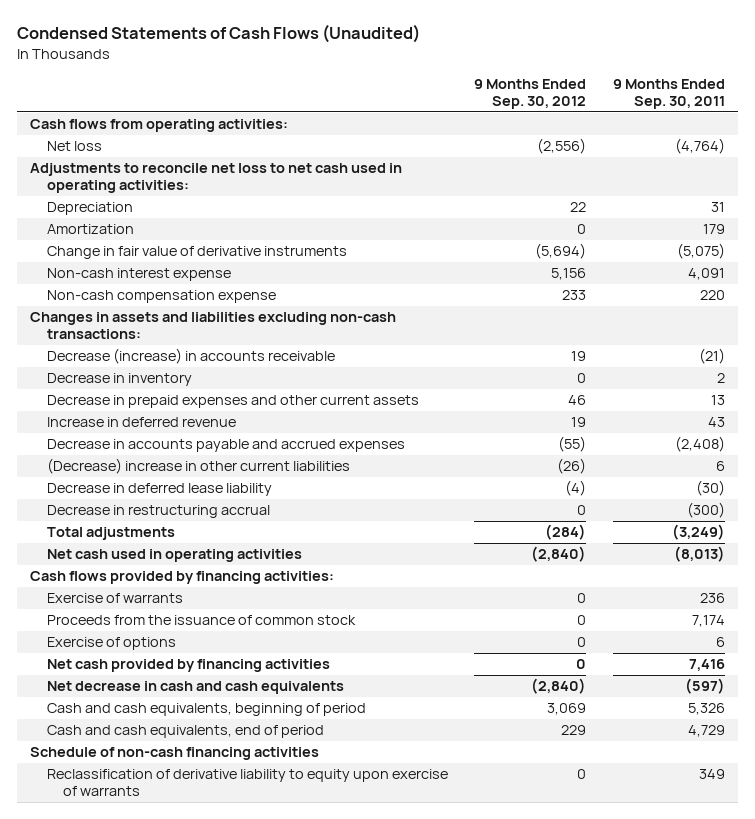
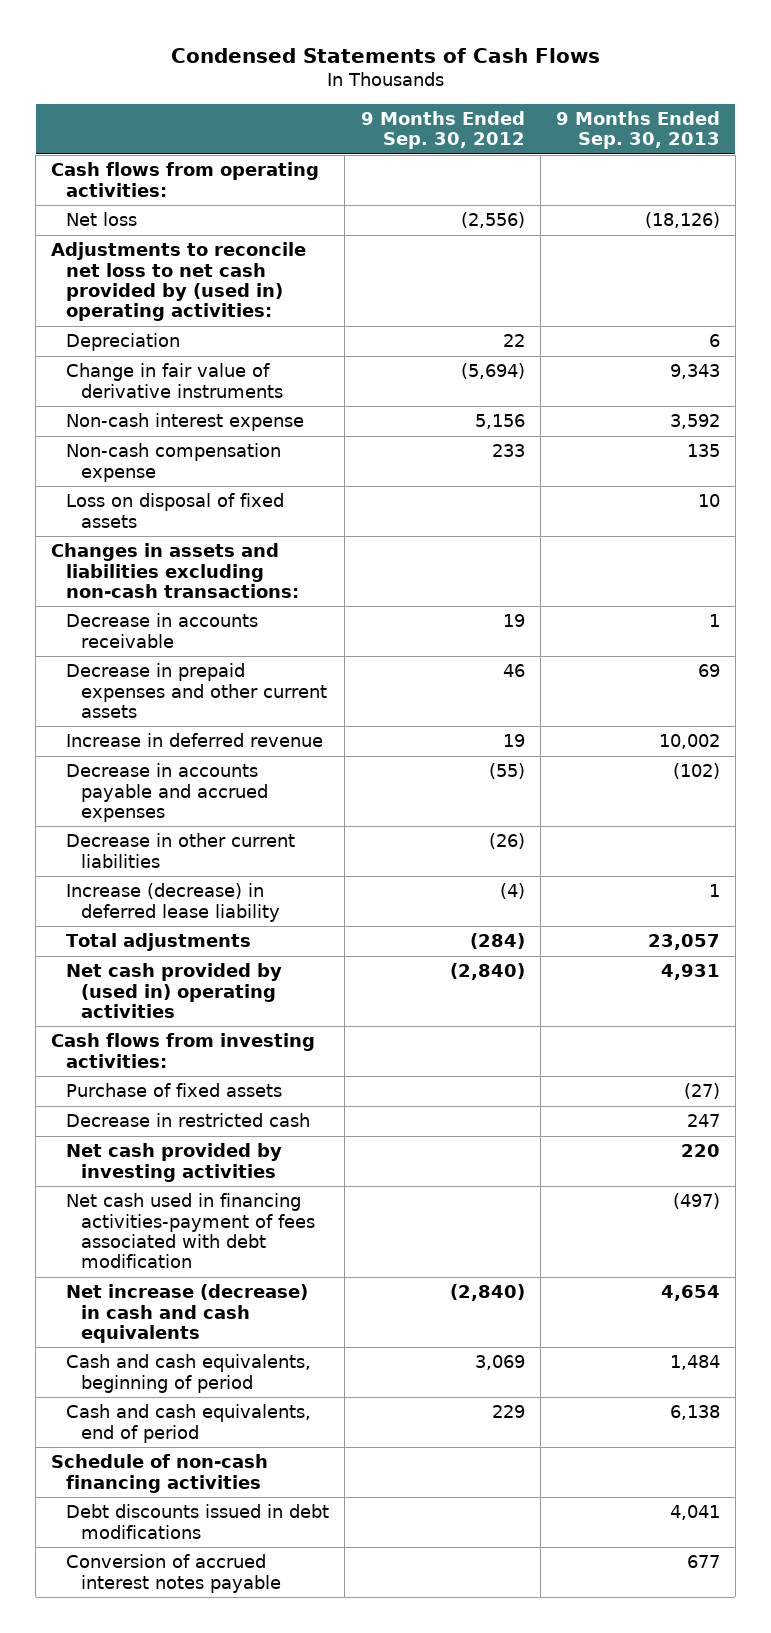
- Condensed Statements of Cash Flows (Unaudited)
+ Condensed Statements of Cash Flows
- | 9 Months Ended Sep. 30, 2012 | 9 Months Ended Sep. 30, 2011
+ | 9 Months Ended Sep. 30, 2012 | 9 Months Ended Sep. 30, 2013
- Adjustments to reconcile net loss to net cash used in operating activities:
+ Adjustments to reconcile net loss to net cash provided by (used in) operating activities:
- Amortization | 0 | 179
+ Loss on disposal of fixed assets | | 10
- Decrease (increase) in accounts receivable | 19 | (21)
- Decrease in inventory | 0 | 2
+ Decrease in accounts receivable | 19 | 1
- (Decrease) increase in other current liabilities | (26) | 6
- Decrease in deferred lease liability | (4) | (30)
- Decrease in restructuring accrual | 0 | (300)
+ Decrease in other current liabilities | (26) |
+ Increase (decrease) in deferred lease liability | (4) | 1
- Net cash used in operating activities | (2,840) | (8,013)
- Cash flows provided by financing activities:
- Exercise of warrants | 0 | 236
- Proceeds from the issuance of common stock | 0 | 7,174
- Exercise of options | 0 | 6
- Net cash provided by financing activities | 0 | 7,416
- Net decrease in cash and cash equivalents | (2,840) | (597)
+ Net cash provided by (used in) operating activities | (2,840) | 4,931
+ Cash flows from investing activities:
+ Purchase of fixed assets | | (27)
+ Decrease in restricted cash | | 247
+ Net cash provided by investing activities | | 220
+ Net cash used in financing activities-payment of fees associated with debt modification | | (497)
+ Net increase (decrease) in cash and cash equivalents | (2,840) | 4,654
- Reclassification of derivative liability to equity upon exercise of warrants | 0 | 349
+ Debt discounts issued in debt modifications | | 4,041
+ Conversion of accrued interest notes payable | | 677

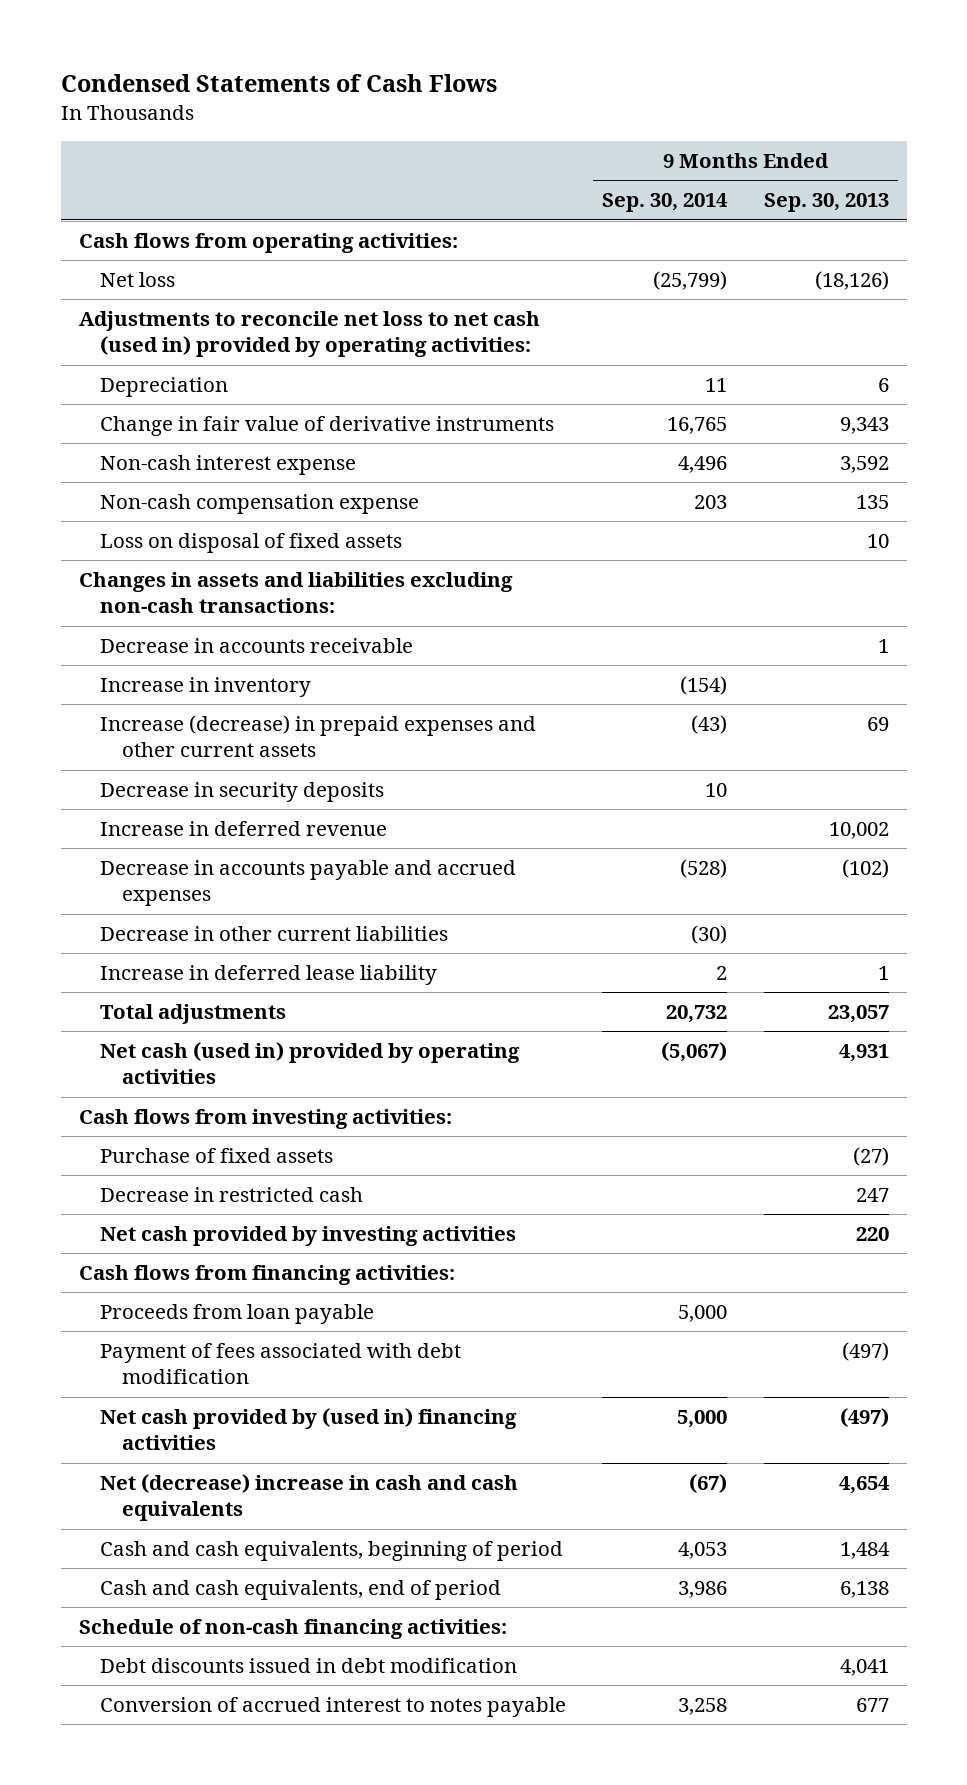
- | 9 Months Ended Sep. 30, 2012 | 9 Months Ended Sep. 30, 2013
+ | 9 Months Ended Sep. 30, 2014 | 9 Months Ended Sep. 30, 2013
- Adjustments to reconcile net loss to net cash provided by (used in) operating activities:
+ Adjustments to reconcile net loss to net cash (used in) provided by operating activities:
- Decrease in prepaid expenses and other current assets | 46 | 69
+ Increase in inventory | (154) |
+ Increase (decrease) in prepaid expenses and other current assets | (43) | 69
+ Decrease in security deposits | 10 |
- Increase (decrease) in deferred lease liability | (4) | 1
+ Increase in deferred lease liability | 2 | 1
- Net cash provided by (used in) operating activities | (2,840) | 4,931
+ Net cash (used in) provided by operating activities | (5,067) | 4,931
- Net cash used in financing activities-payment of fees associated with debt modification | | (497)
- Net increase (decrease) in cash and cash equivalents | (2,840) | 4,654
+ Cash flows from financing activities:
+ Proceeds from loan payable | 5,000 |
+ Payment of fees associated with debt modification | | (497)
+ Net cash provided by (used in) financing activities | 5,000 | (497)
+ Net (decrease) increase in cash and cash equivalents | (67) | 4,654
- Schedule of non-cash financing activities
- Debt discounts issued in debt modifications | | 4,041
- Conversion of accrued interest notes payable | | 677
+ Schedule of non-cash financing activities:
+ Debt discounts issued in debt modification | | 4,041
+ Conversion of accrued interest to notes payable | 3,258 | 677

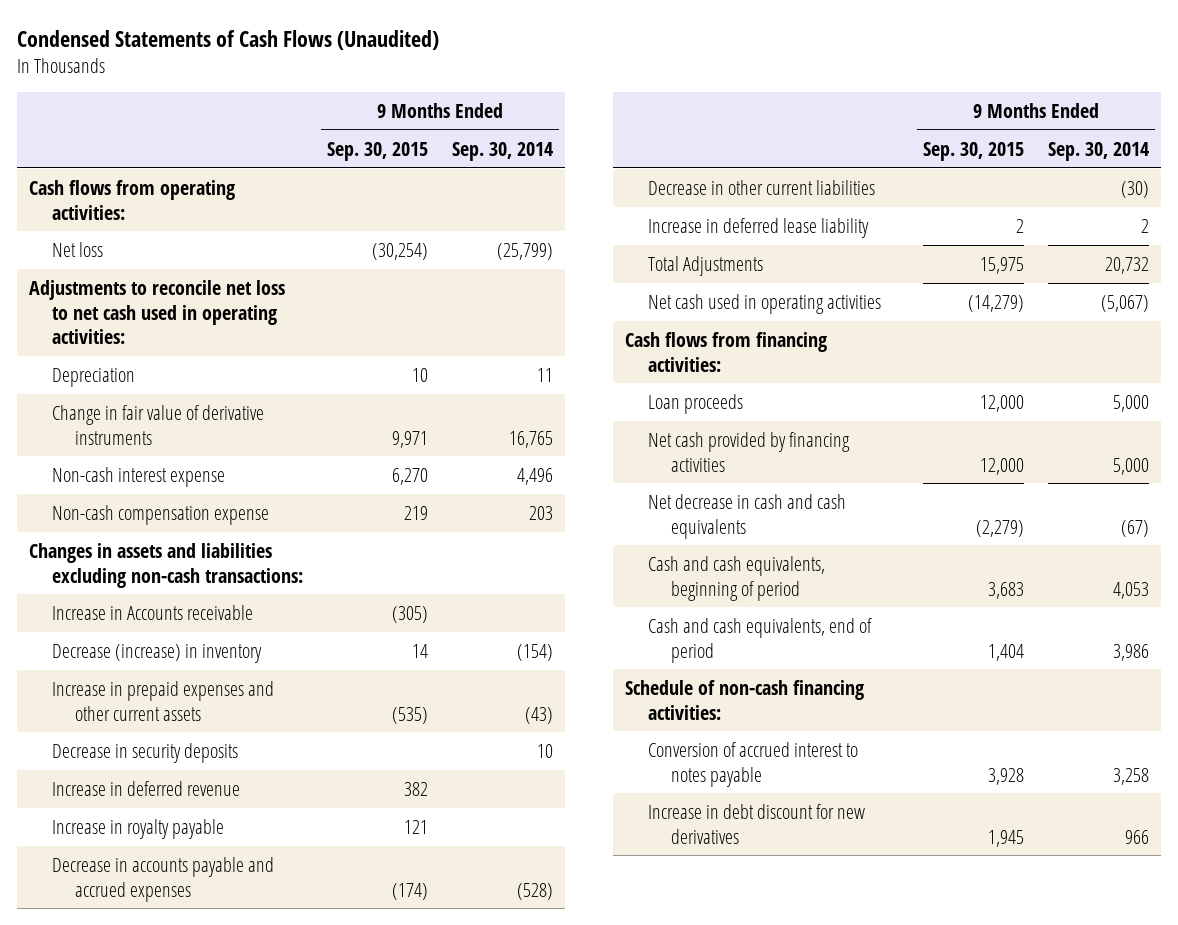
- Condensed Statements of Cash Flows
+ Condensed Statements of Cash Flows (Unaudited)
- | 9 Months Ended Sep. 30, 2014 | 9 Months Ended Sep. 30, 2013
+ | 9 Months Ended Sep. 30, 2015 | 9 Months Ended Sep. 30, 2014
- Adjustments to reconcile net loss to net cash (used in) provided by operating activities:
+ Adjustments to reconcile net loss to net cash used in operating activities:
- Loss on disposal of fixed assets | | 10
- Decrease in accounts receivable | | 1
- Increase in inventory | (154) |
- Increase (decrease) in prepaid expenses and other current assets | (43) | 69
+ Increase in Accounts receivable | (305) |
+ Decrease (increase) in inventory | 14 | (154)
+ Increase in prepaid expenses and other current assets | (535) | (43)
+ Increase in royalty payable | 121 |
- Total adjustments | 20,732 | 23,057
- Net cash (used in) provided by operating activities | (5,067) | 4,931
- Cash flows from investing activities:
- Purchase of fixed assets | | (27)
- Decrease in restricted cash | | 247
- Net cash provided by investing activities | | 220
+ Total Adjustments | 15,975 | 20,732
+ Net cash used in operating activities | (14,279) | (5,067)
- Proceeds from loan payable | 5,000 |
- Payment of fees associated with debt modification | | (497)
- Net cash provided by (used in) financing activities | 5,000 | (497)
- Net (decrease) increase in cash and cash equivalents | (67) | 4,654
+ Loan proceeds | 12,000 | 5,000
+ Net cash provided by financing activities | 12,000 | 5,000
+ Net decrease in cash and cash equivalents | (2,279) | (67)
- Debt discounts issued in debt modification | | 4,041
+ Increase in debt discount for new derivatives | 1,945 | 966

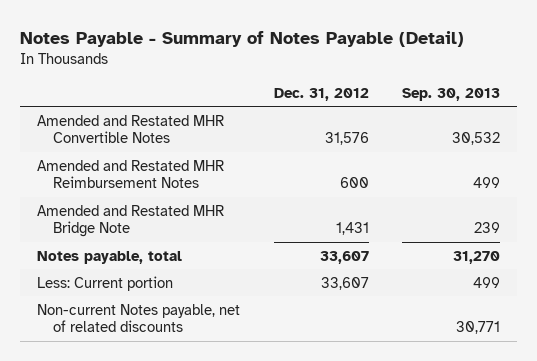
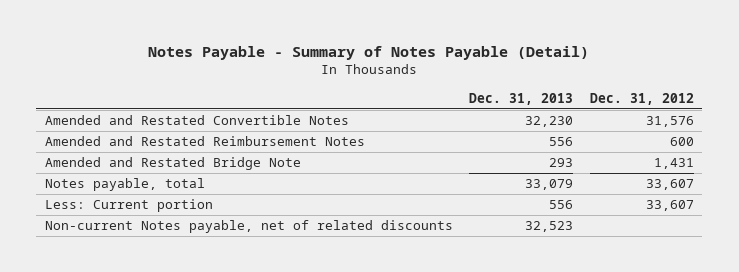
- | Dec. 31, 2012 | Sep. 30, 2013
+ | Dec. 31, 2013 | Dec. 31, 2012
- Amended and Restated MHR Convertible Notes | 31,576 | 30,532
- Amended and Restated MHR Reimbursement Notes | 600 | 499
- Amended and Restated MHR Bridge Note | 1,431 | 239
+ Amended and Restated Convertible Notes | 32,230 | 31,576
+ Amended and Restated Reimbursement Notes | 556 | 600
+ Amended and Restated Bridge Note | 293 | 1,431

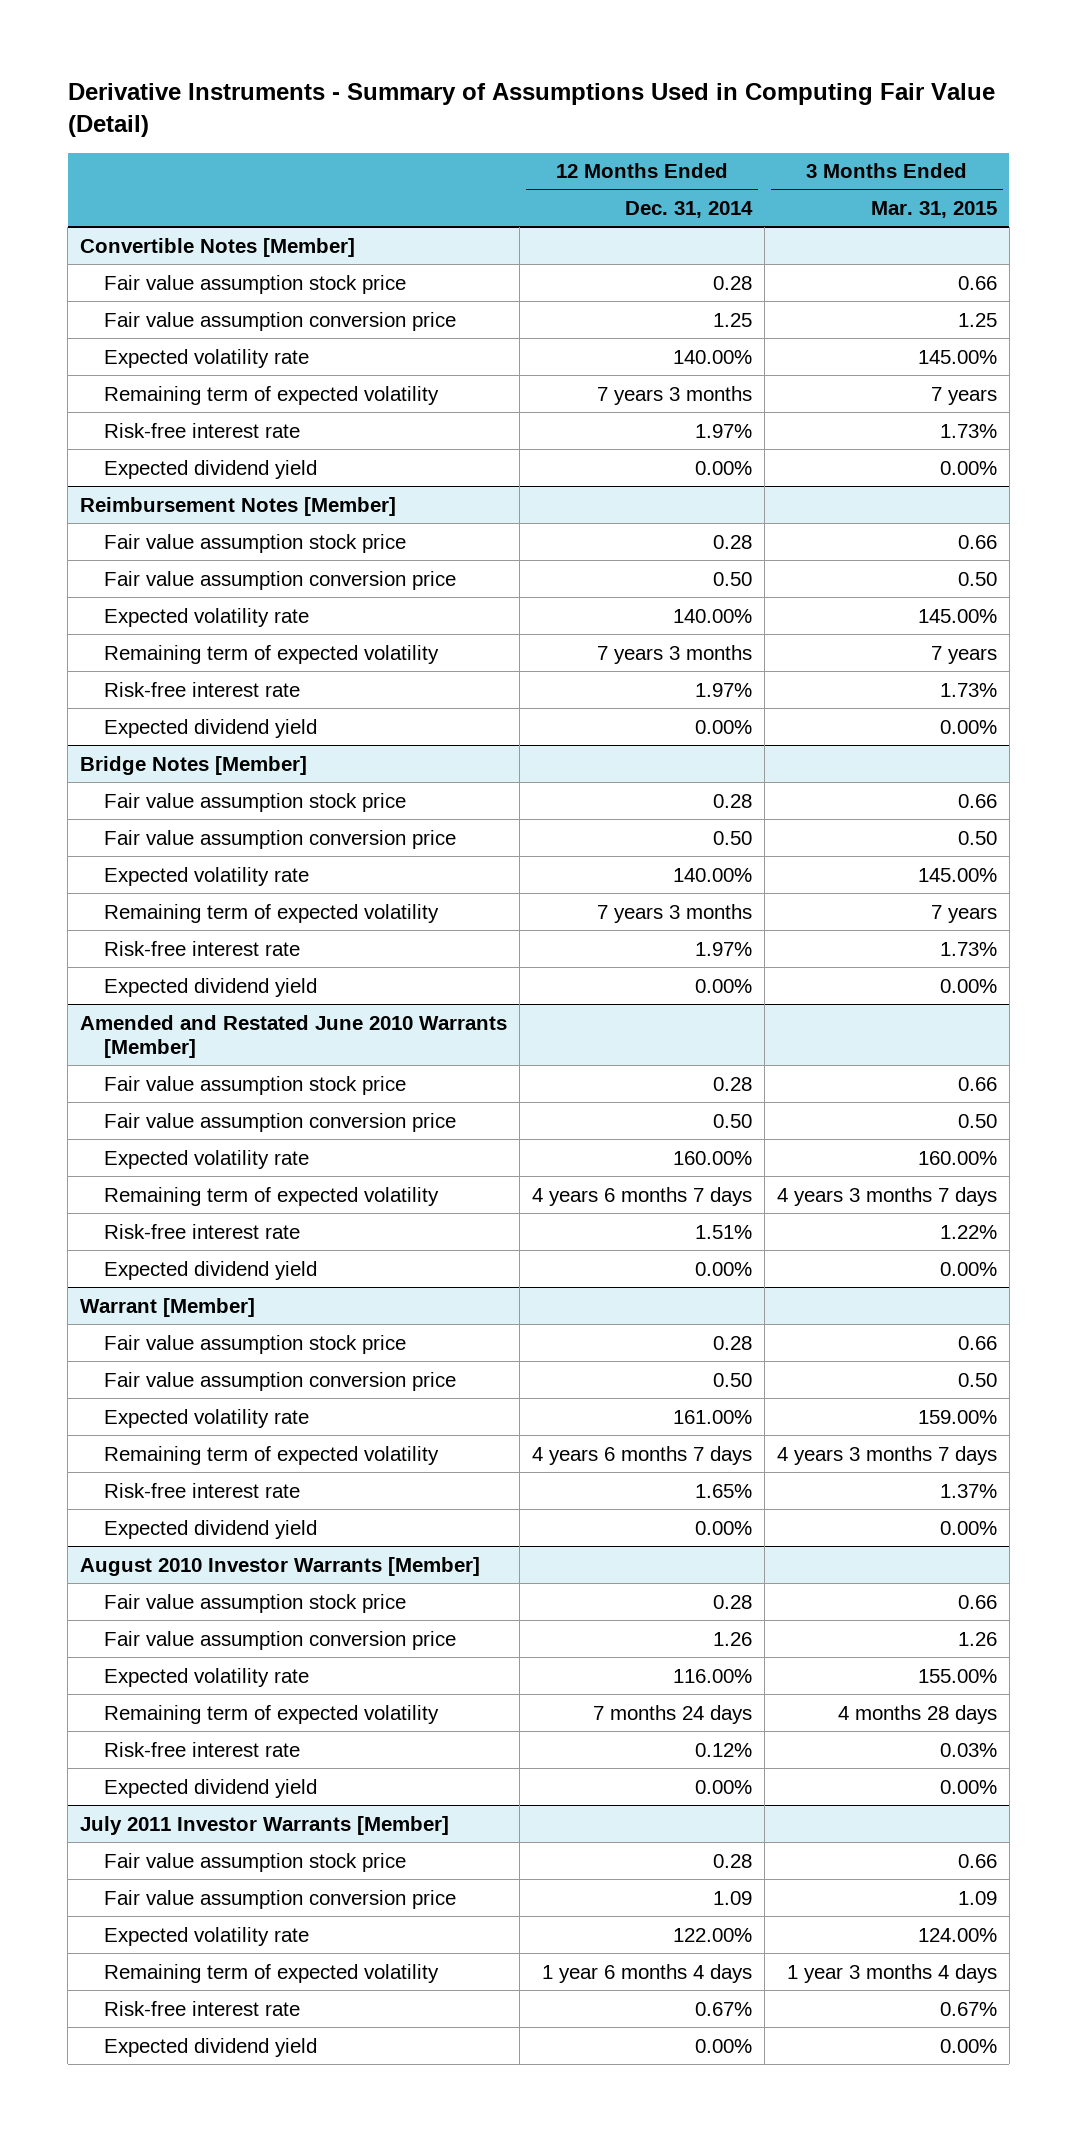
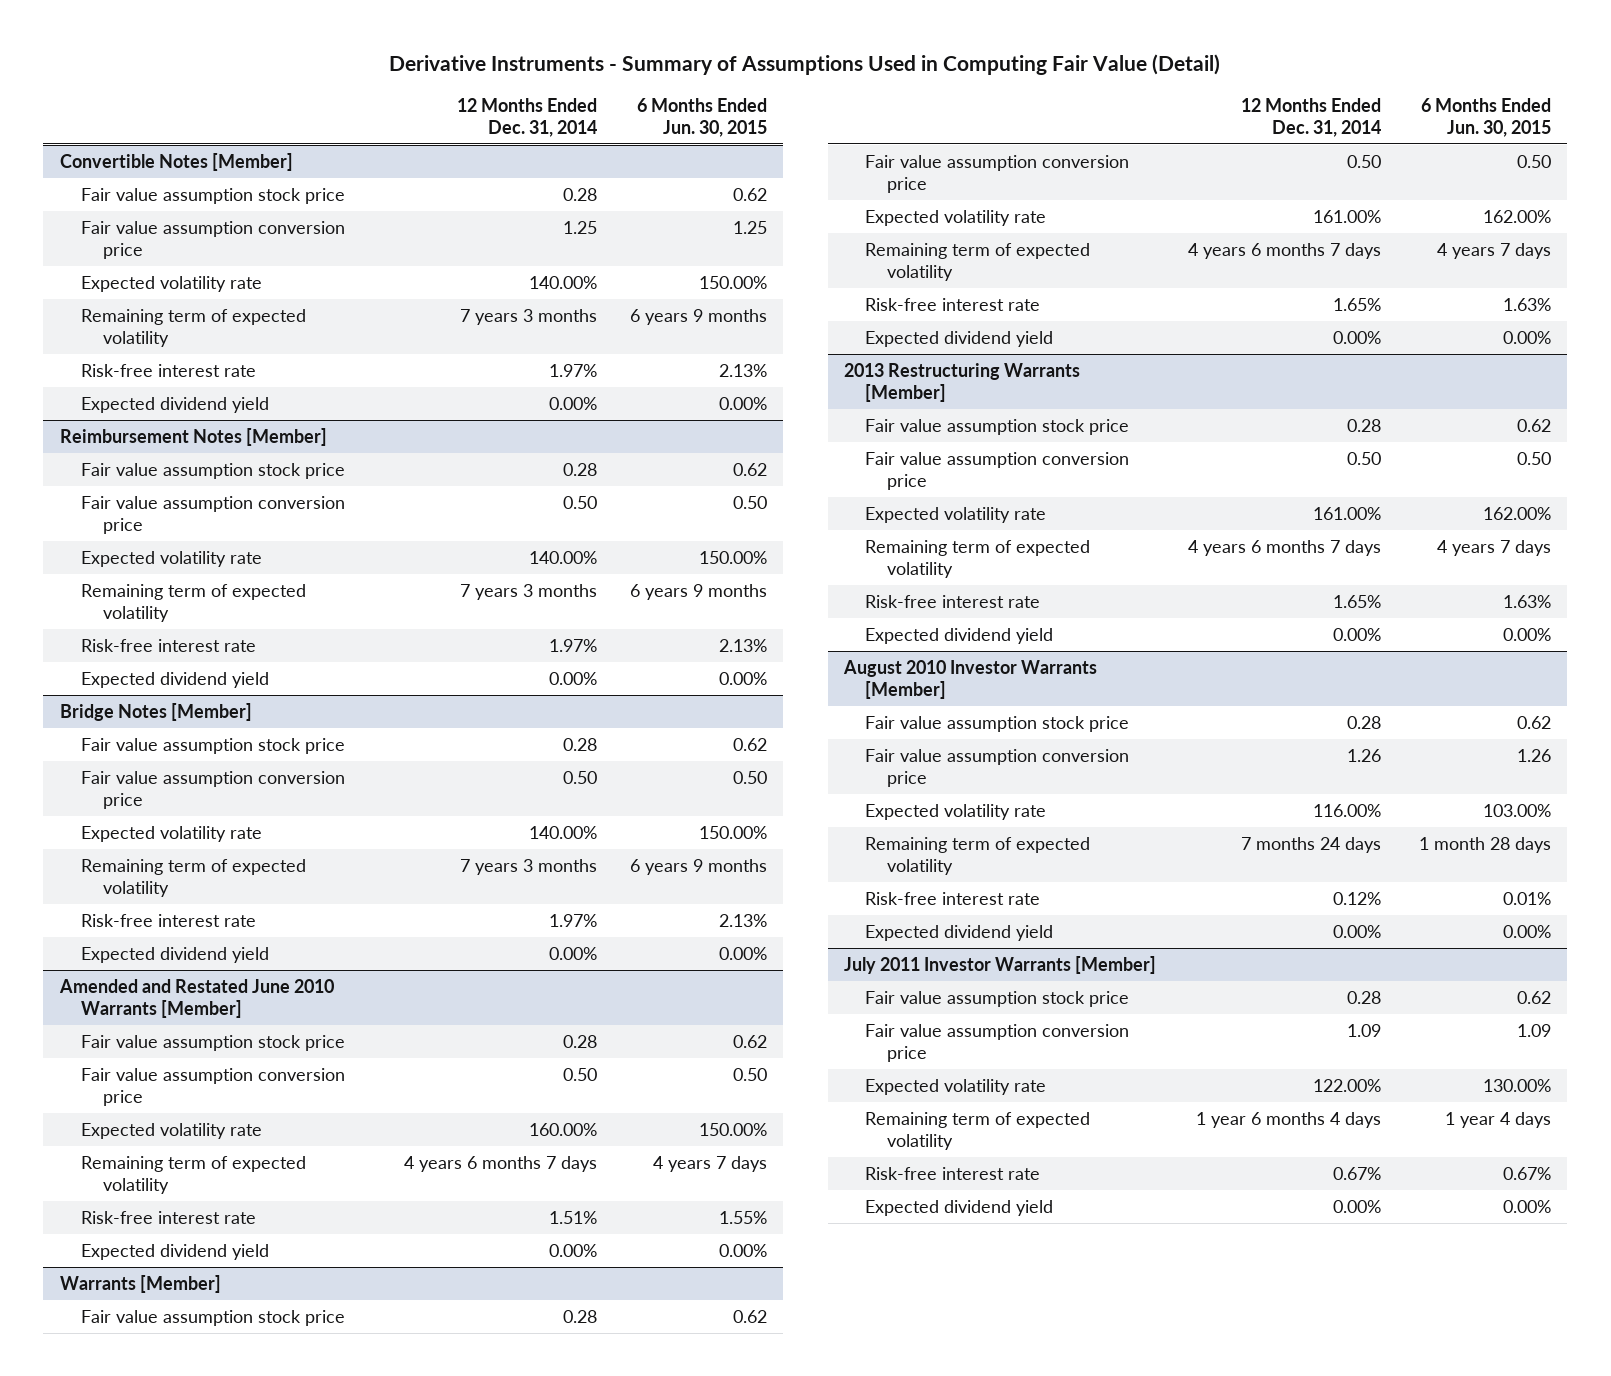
- | 12 Months Ended Dec. 31, 2014 | 3 Months Ended Mar. 31, 2015
+ | 12 Months Ended Dec. 31, 2014 | 6 Months Ended Jun. 30, 2015
- Warrant [Member]
+ Warrants [Member]
+ 2013 Restructuring Warrants [Member]
+ Fair value assumption stock price | 0.28 | 0.62
+ Fair value assumption conversion price | 0.50 | 0.50
+ Expected volatility rate | 161.00% | 162.00%
+ Remaining term of expected volatility | 4 years 6 months 7 days | 4 years 7 days
+ Risk-free interest rate | 1.65% | 1.63%
+ Expected dividend yield | 0.00% | 0.00%

